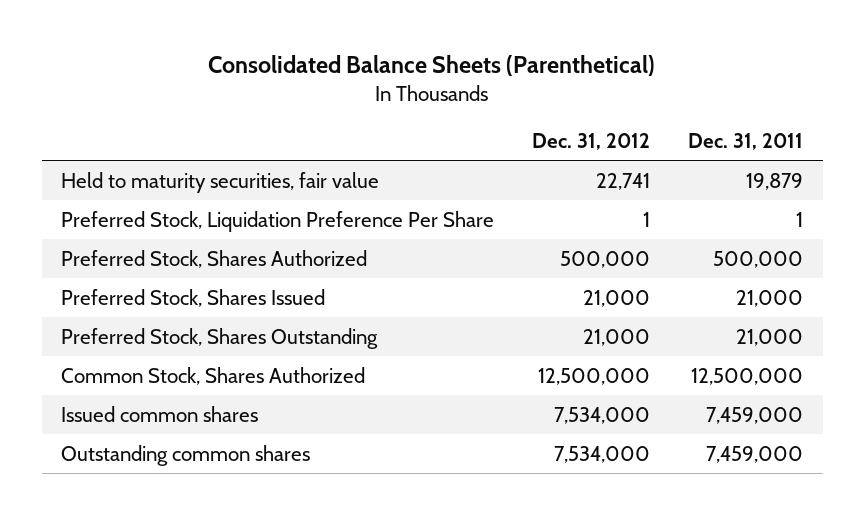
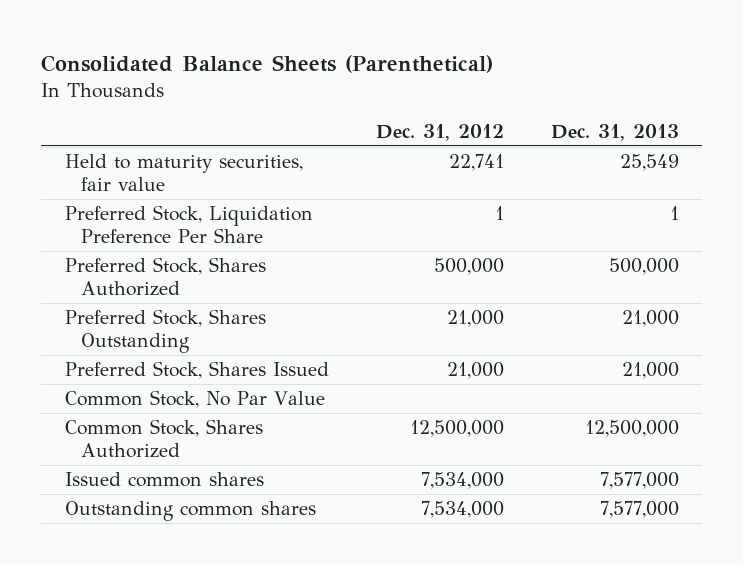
- | Dec. 31, 2012 | Dec. 31, 2011
+ | Dec. 31, 2012 | Dec. 31, 2013
moved down: Preferred Stock, Shares Issued | 21,000 | 21,000
+ Common Stock, No Par Value

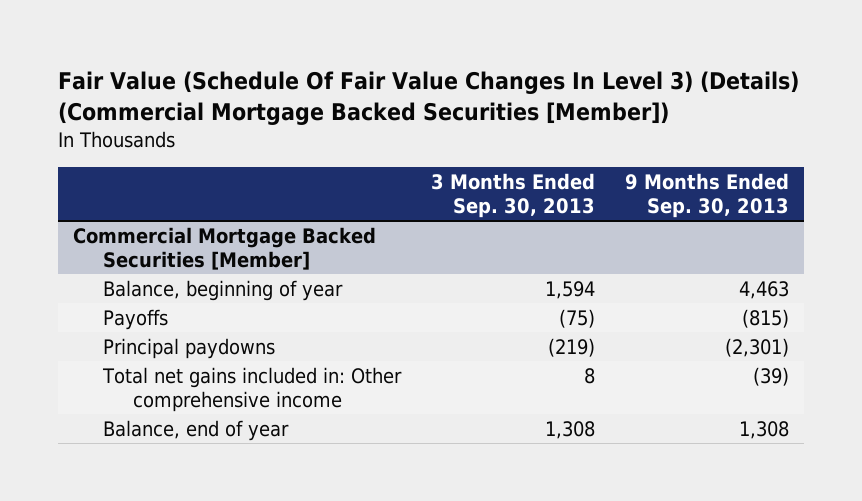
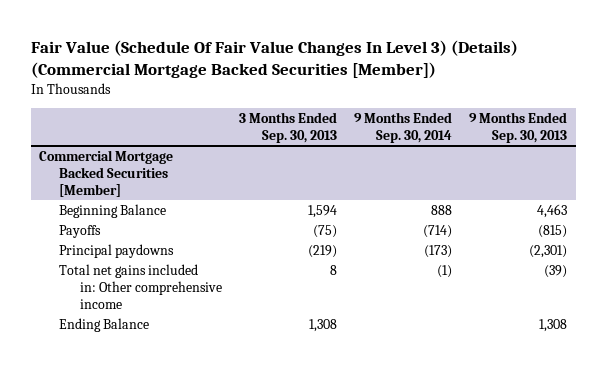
- | 3 Months Ended Sep. 30, 2013 | 9 Months Ended Sep. 30, 2013
+ | 3 Months Ended Sep. 30, 2013 | 9 Months Ended Sep. 30, 2014 | 9 Months Ended Sep. 30, 2013
@ Commercial Mortgage Backed Securities [Member]
- Balance, beginning of year | 1,594 | 4,463
+ Beginning Balance | 1,594 | 888 | 4,463
- Balance, end of year | 1,308 | 1,308
+ Ending Balance | 1,308 | | 1,308

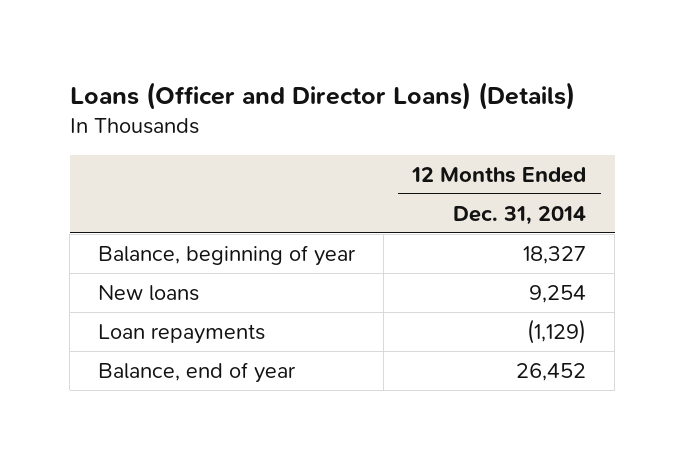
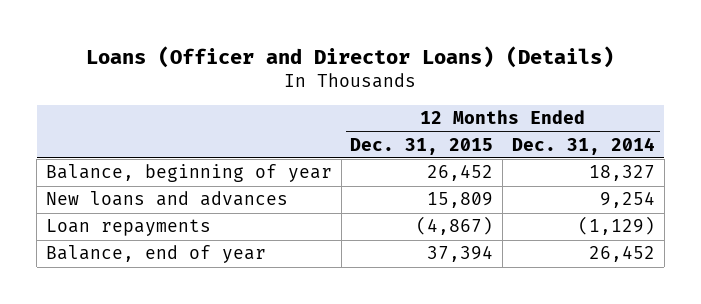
- | 12 Months Ended Dec. 31, 2014
+ | 12 Months Ended Dec. 31, 2015 | 12 Months Ended Dec. 31, 2014
- New loans | 9,254
+ New loans and advances | 15,809 | 9,254

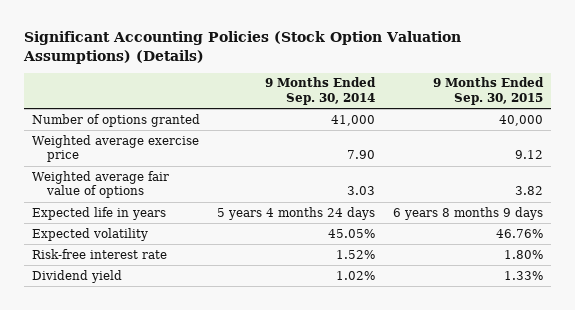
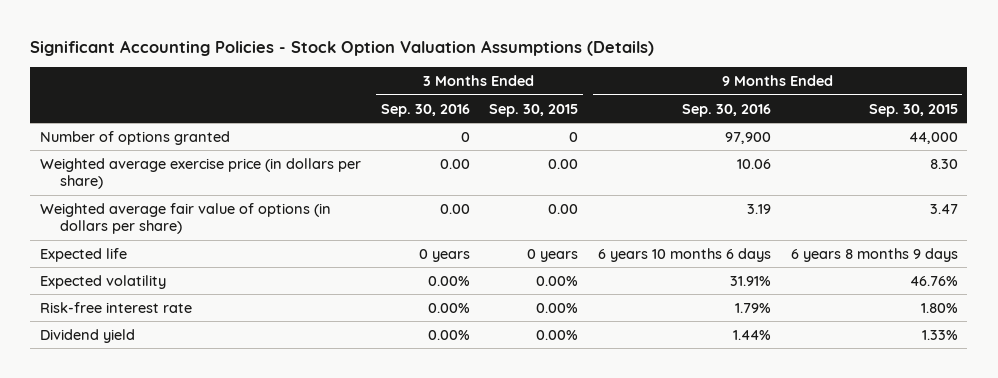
- Significant Accounting Policies (Stock Option Valuation Assumptions) (Details)
+ Significant Accounting Policies - Stock Option Valuation Assumptions (Details)
- | 9 Months Ended Sep. 30, 2014 | 9 Months Ended Sep. 30, 2015
+ | 3 Months Ended Sep. 30, 2016 | 3 Months Ended Sep. 30, 2015 | 9 Months Ended Sep. 30, 2016 | 9 Months Ended Sep. 30, 2015
- Number of options granted | 41,000 | 40,000
- Weighted average exercise price | 7.90 | 9.12
- Weighted average fair value of options | 3.03 | 3.82
- Expected life in years | 5 years 4 months 24 days | 6 years 8 months 9 days
+ Number of options granted | 0 | 0 | 97,900 | 44,000
+ Weighted average exercise price (in dollars per share) | 0.00 | 0.00 | 10.06 | 8.30
+ Weighted average fair value of options (in dollars per share) | 0.00 | 0.00 | 3.19 | 3.47
+ Expected life | 0 years | 0 years | 6 years 10 months 6 days | 6 years 8 months 9 days

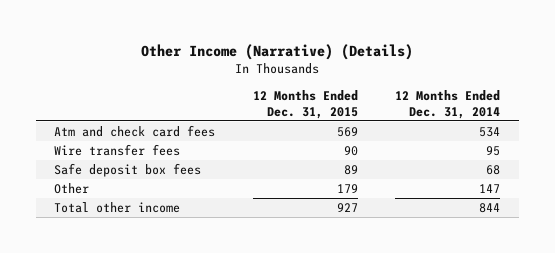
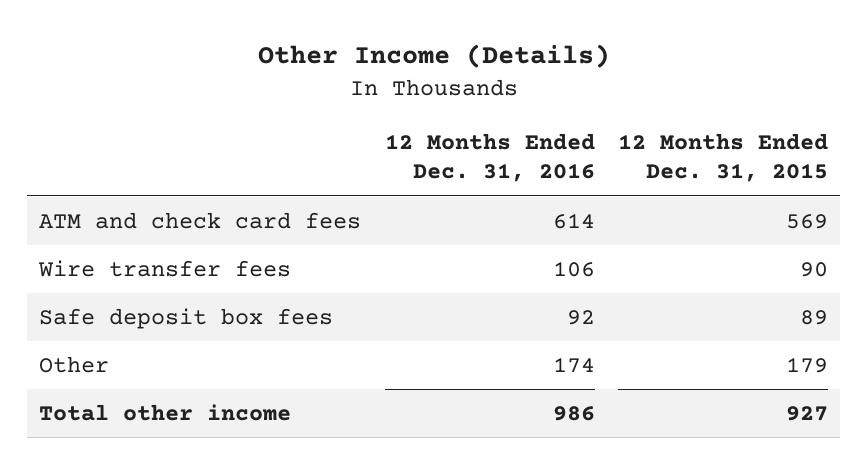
- Other Income (Narrative) (Details)
+ Other Income (Details)
- | 12 Months Ended Dec. 31, 2015 | 12 Months Ended Dec. 31, 2014
+ | 12 Months Ended Dec. 31, 2016 | 12 Months Ended Dec. 31, 2015
- Atm and check card fees | 569 | 534
+ ATM and check card fees | 614 | 569

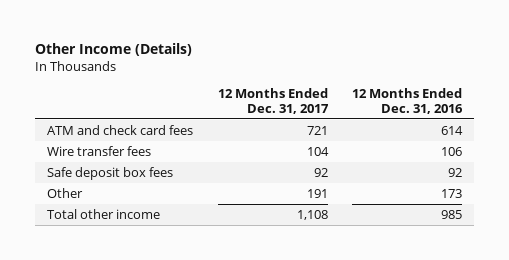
- | 12 Months Ended Dec. 31, 2016 | 12 Months Ended Dec. 31, 2015
+ | 12 Months Ended Dec. 31, 2017 | 12 Months Ended Dec. 31, 2016
- Other | 174 | 179
- Total other income | 986 | 927
+ Other | 191 | 173
+ Total other income | 1,108 | 985

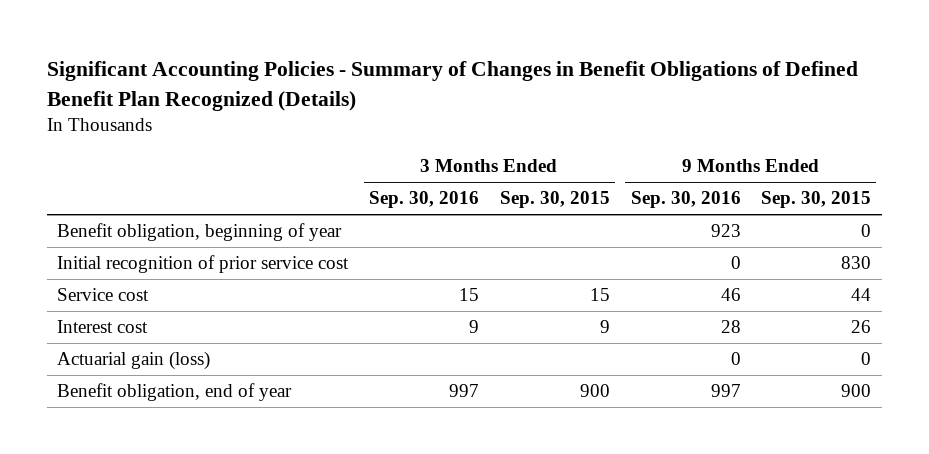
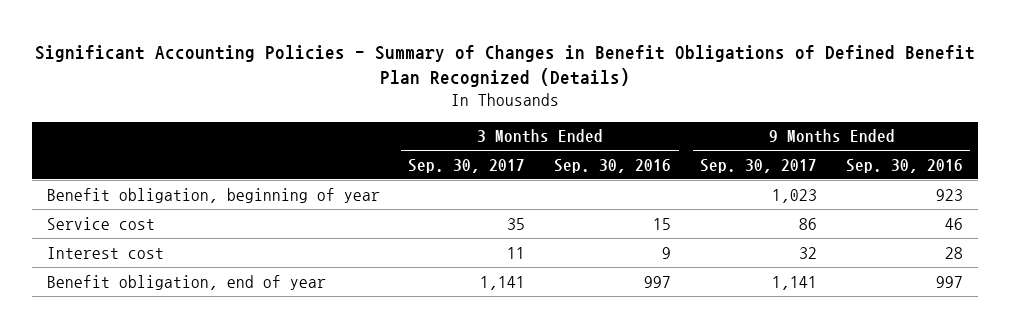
- | 3 Months Ended Sep. 30, 2016 | 3 Months Ended Sep. 30, 2015 | 9 Months Ended Sep. 30, 2016 | 9 Months Ended Sep. 30, 2015
+ | 3 Months Ended Sep. 30, 2017 | 3 Months Ended Sep. 30, 2016 | 9 Months Ended Sep. 30, 2017 | 9 Months Ended Sep. 30, 2016
- Initial recognition of prior service cost | | | 0 | 830
- Actuarial gain (loss) | | | 0 | 0

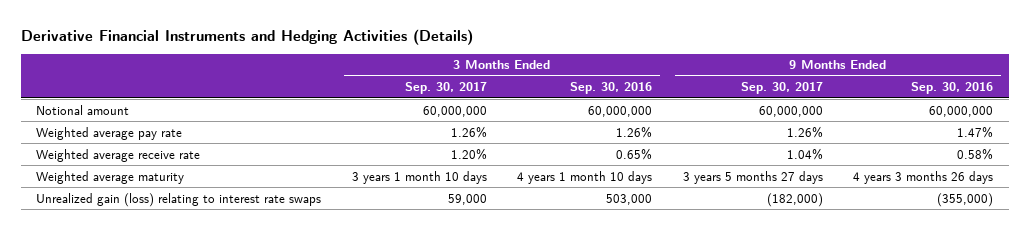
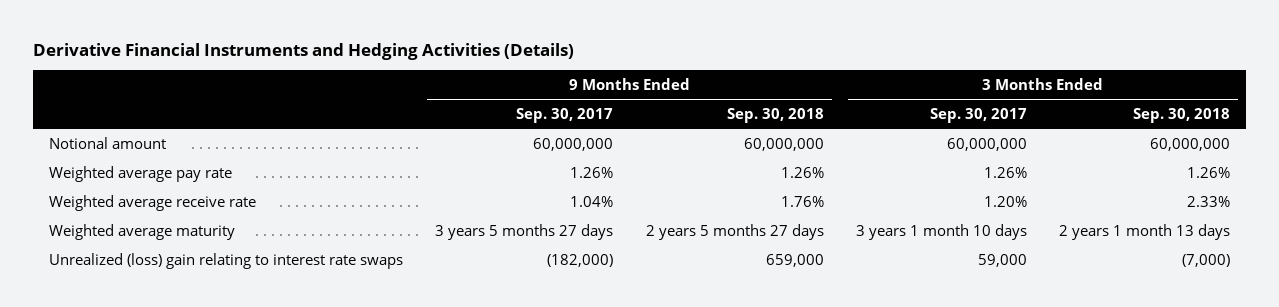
- | 3 Months Ended Sep. 30, 2017 | 3 Months Ended Sep. 30, 2016 | 9 Months Ended Sep. 30, 2017 | 9 Months Ended Sep. 30, 2016
+ | 9 Months Ended Sep. 30, 2017 | 9 Months Ended Sep. 30, 2018 | 3 Months Ended Sep. 30, 2017 | 3 Months Ended Sep. 30, 2018
- Unrealized gain (loss) relating to interest rate swaps | 59,000 | 503,000 | (182,000) | (355,000)
+ Unrealized (loss) gain relating to interest rate swaps | (182,000) | 659,000 | 59,000 | (7,000)

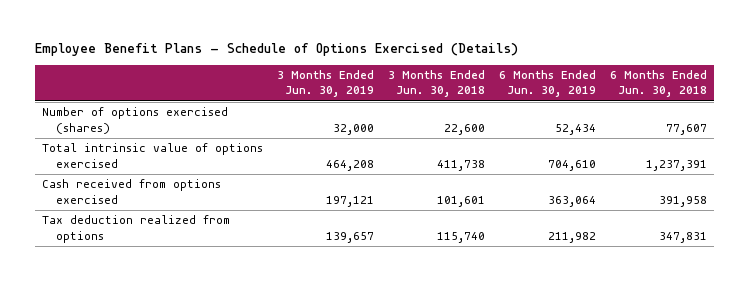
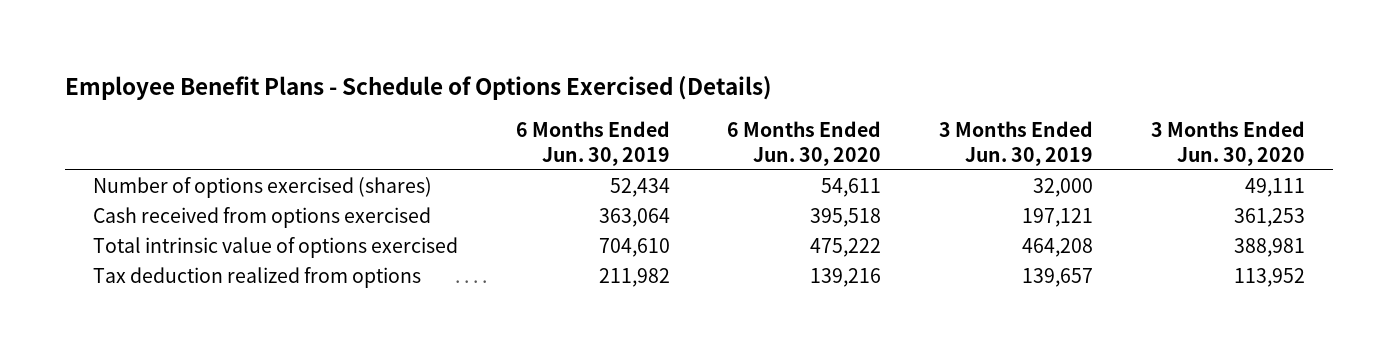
- | 3 Months Ended Jun. 30, 2019 | 3 Months Ended Jun. 30, 2018 | 6 Months Ended Jun. 30, 2019 | 6 Months Ended Jun. 30, 2018
+ | 6 Months Ended Jun. 30, 2019 | 6 Months Ended Jun. 30, 2020 | 3 Months Ended Jun. 30, 2019 | 3 Months Ended Jun. 30, 2020
moved down: Total intrinsic value of options exercised | 704,610 | 475,222 | 464,208 | 388,981

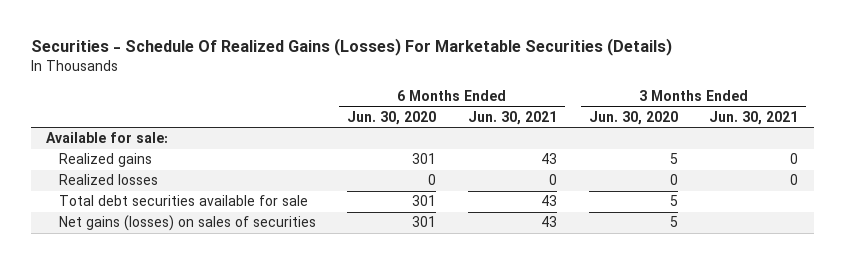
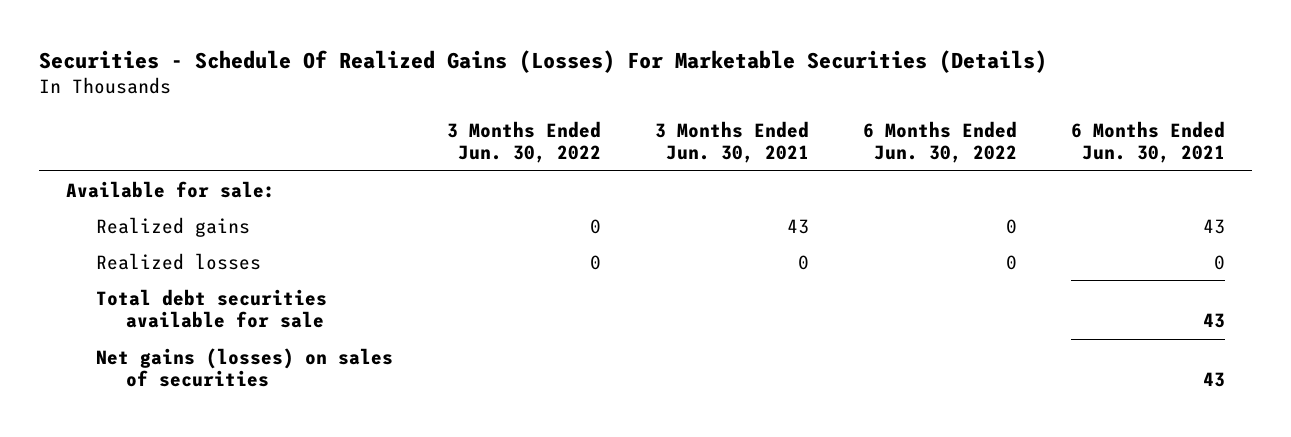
- | 6 Months Ended Jun. 30, 2020 | 6 Months Ended Jun. 30, 2021 | 3 Months Ended Jun. 30, 2020 | 3 Months Ended Jun. 30, 2021
+ | 3 Months Ended Jun. 30, 2022 | 3 Months Ended Jun. 30, 2021 | 6 Months Ended Jun. 30, 2022 | 6 Months Ended Jun. 30, 2021
- Realized gains | 301 | 43 | 5 | 0
+ Realized gains | 0 | 43 | 0 | 43

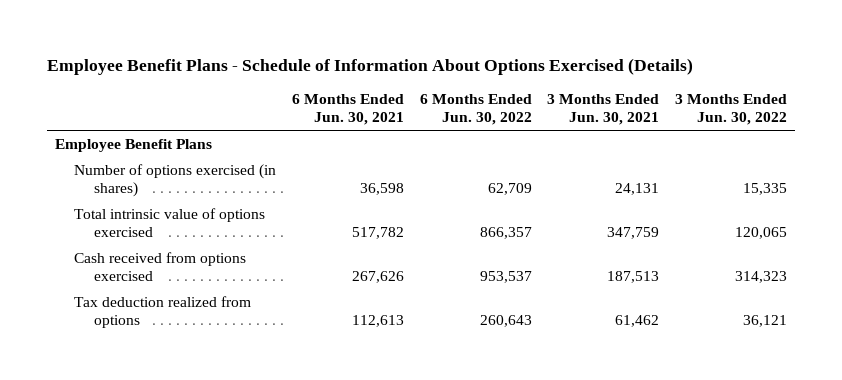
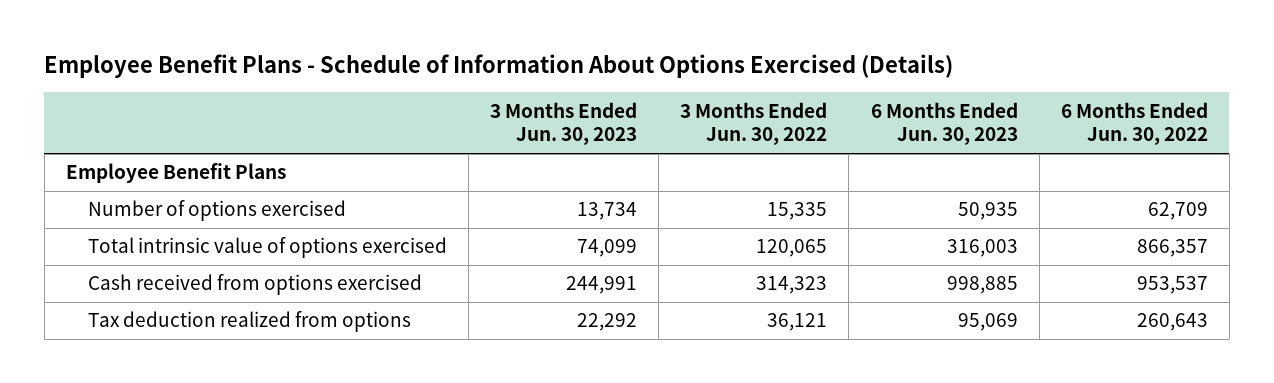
- | 6 Months Ended Jun. 30, 2021 | 6 Months Ended Jun. 30, 2022 | 3 Months Ended Jun. 30, 2021 | 3 Months Ended Jun. 30, 2022
+ | 3 Months Ended Jun. 30, 2023 | 3 Months Ended Jun. 30, 2022 | 6 Months Ended Jun. 30, 2023 | 6 Months Ended Jun. 30, 2022
- Number of options exercised (in shares) | 36,598 | 62,709 | 24,131 | 15,335
+ Number of options exercised | 13,734 | 15,335 | 50,935 | 62,709

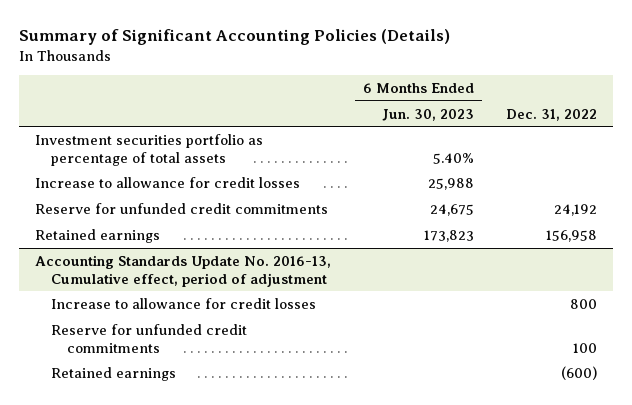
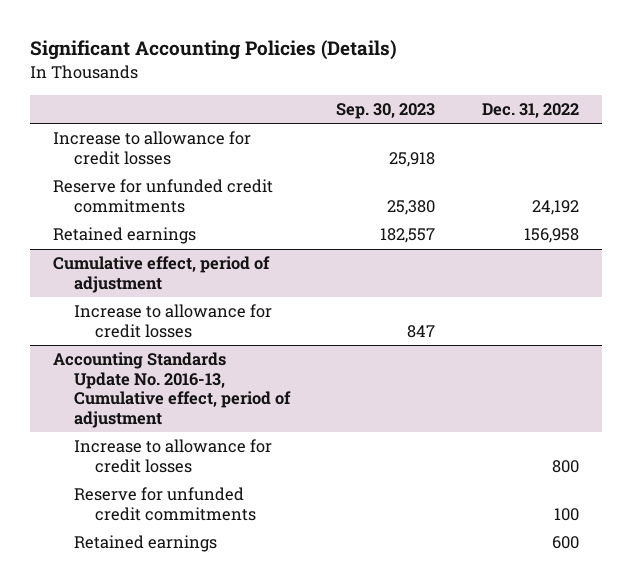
- Summary of Significant Accounting Policies (Details)
+ Significant Accounting Policies (Details)
- | 6 Months Ended Jun. 30, 2023 | Dec. 31, 2022
+ | Sep. 30, 2023 | Dec. 31, 2022
- Investment securities portfolio as percentage of total assets | 5.40% |
+ Cumulative effect, period of adjustment
+ Increase to allowance for credit losses | 847 |
@ Accounting Standards Update No. 2016-13, Cumulative effect, period of adjustment
- Retained earnings | | (600)
+ Retained earnings | | 600

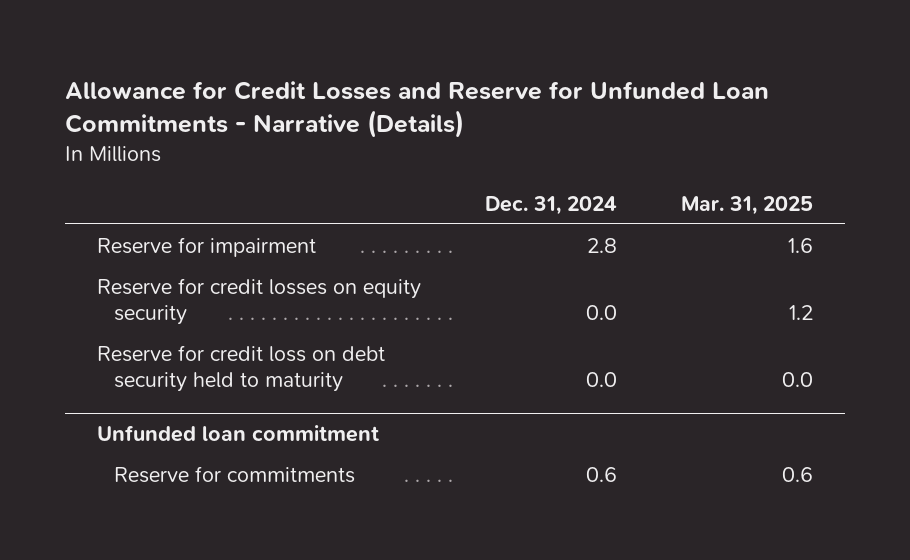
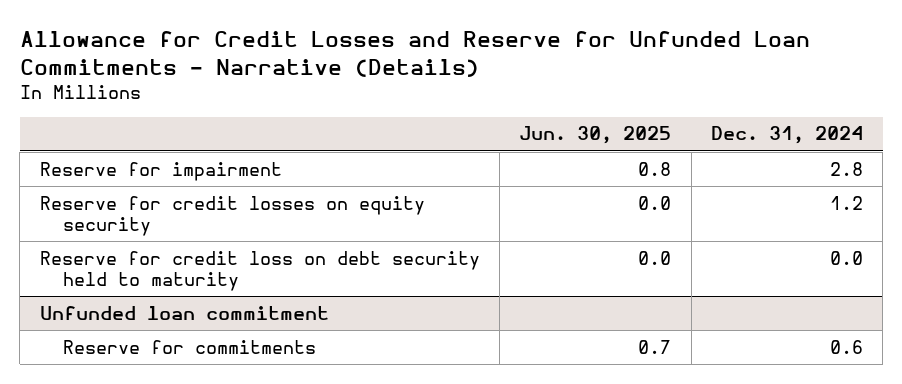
- | Dec. 31, 2024 | Mar. 31, 2025
+ | Jun. 30, 2025 | Dec. 31, 2024
- Reserve for credit losses on equity security | 0.0 | 1.2
+ Reserve for credit losses on equity security | 0.0 | 1.2

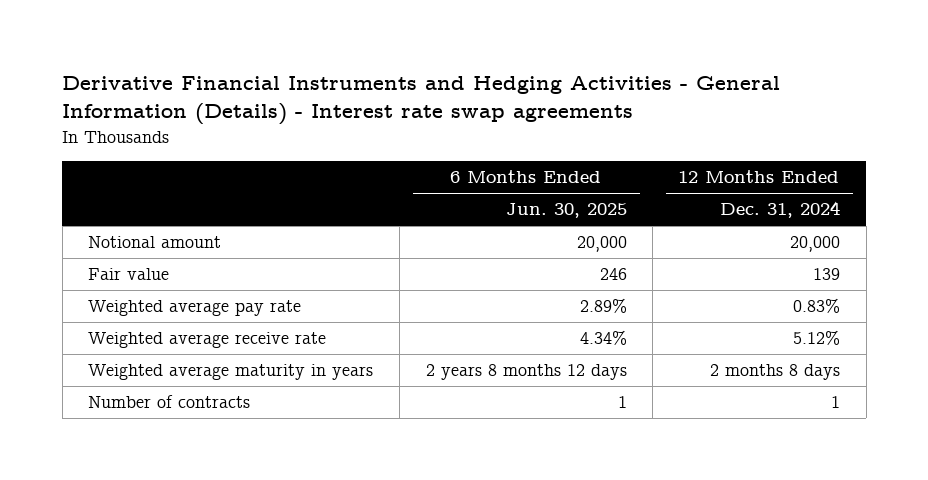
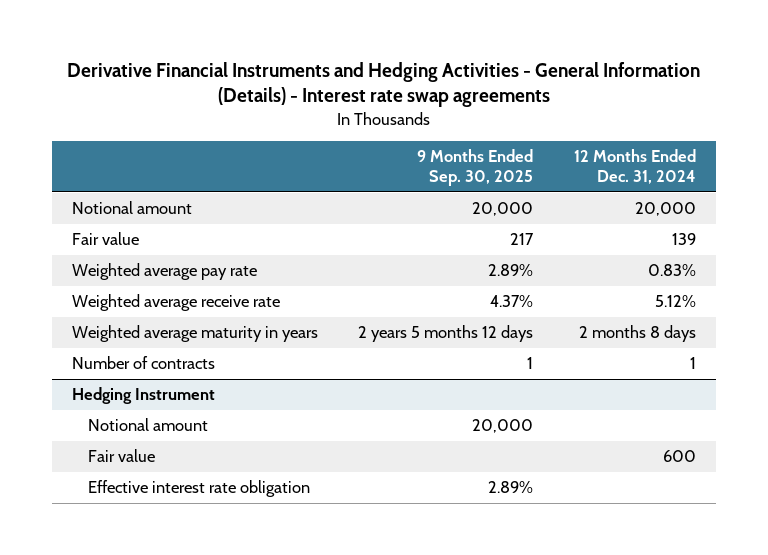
- | 6 Months Ended Jun. 30, 2025 | 12 Months Ended Dec. 31, 2024
+ | 9 Months Ended Sep. 30, 2025 | 12 Months Ended Dec. 31, 2024
+ Hedging Instrument
+ Notional amount | 20,000 |
+ Fair value | | 600
+ Effective interest rate obligation | 2.89% |

